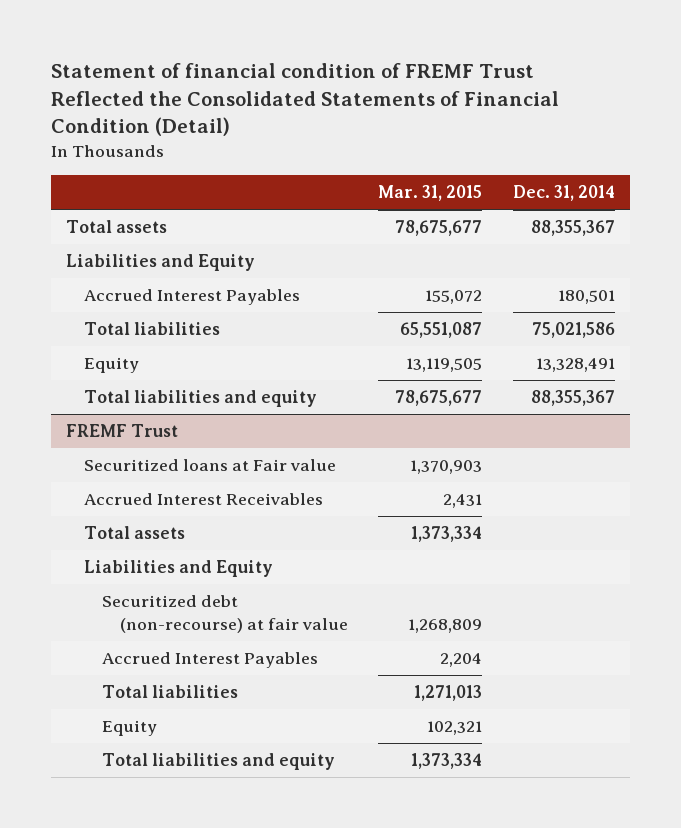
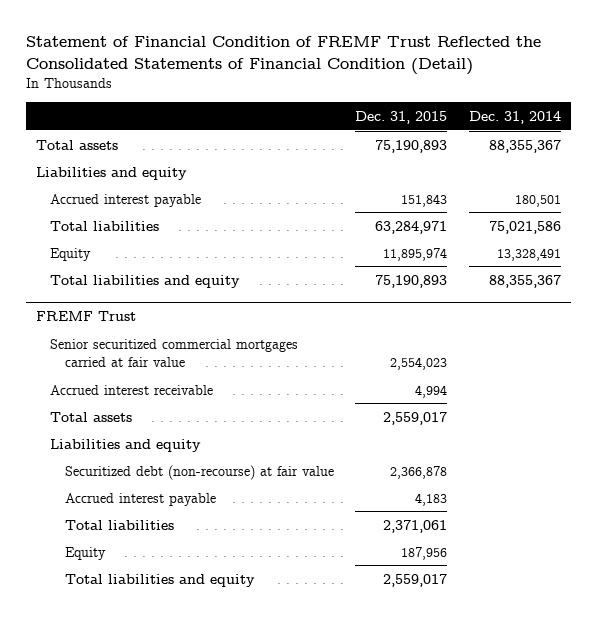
- Statement of financial condition of FREMF Trust Reflected the Consolidated Statements of Financial Condition (Detail)
+ Statement of Financial Condition of FREMF Trust Reflected the Consolidated Statements of Financial Condition (Detail)
- | Mar. 31, 2015 | Dec. 31, 2014
+ | Dec. 31, 2015 | Dec. 31, 2014
- Liabilities and Equity
- Accrued Interest Payables | 155,072 | 180,501
+ Liabilities and equity
+ Accrued interest payable | 151,843 | 180,501
@ FREMF Trust
- Securitized loans at Fair value | 1,370,903 |
- Accrued Interest Receivables | 2,431 |
+ Senior securitized commercial mortgages carried at fair value | 2,554,023 |
+ Accrued interest receivable | 4,994 |
- Liabilities and Equity
+ Liabilities and equity
- Accrued Interest Payables | 2,204 |
+ Accrued interest payable | 4,183 |

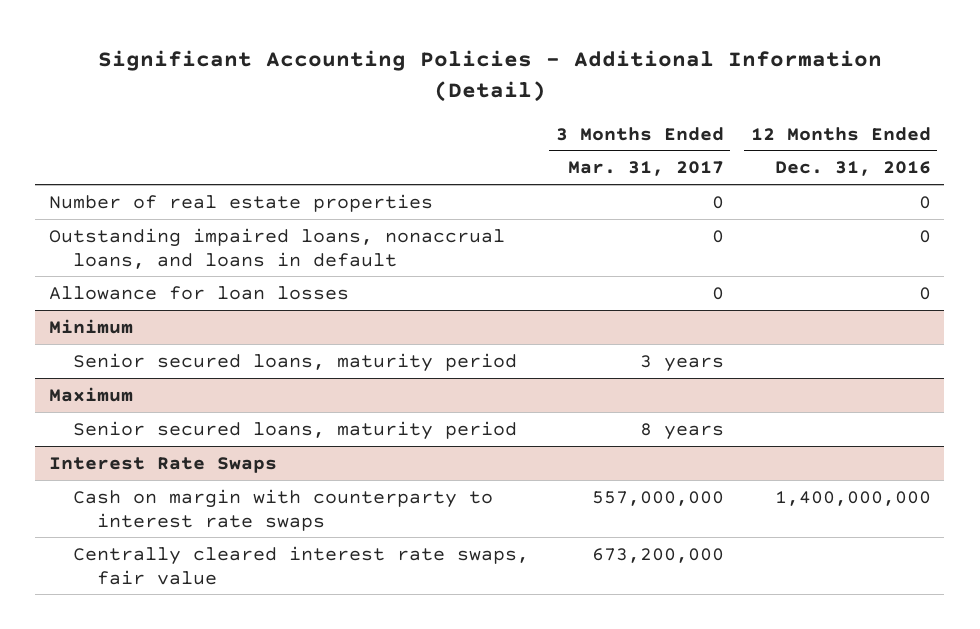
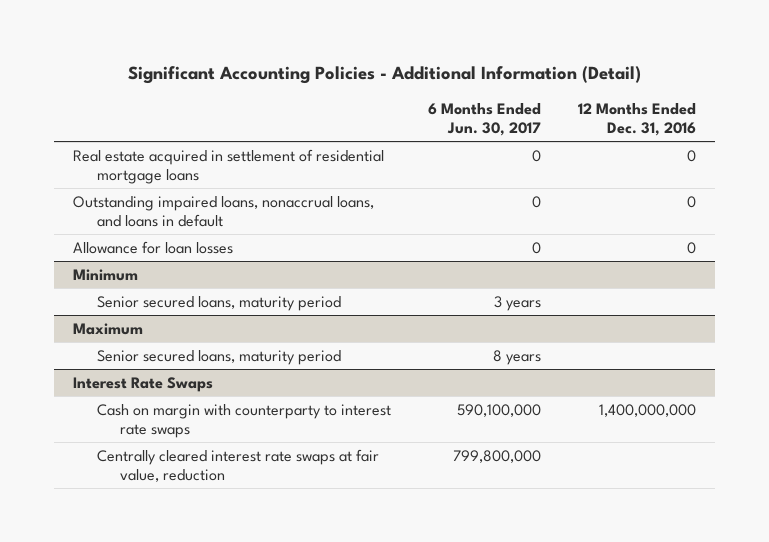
- | 3 Months Ended Mar. 31, 2017 | 12 Months Ended Dec. 31, 2016
+ | 6 Months Ended Jun. 30, 2017 | 12 Months Ended Dec. 31, 2016
- Number of real estate properties | 0 | 0
+ Real estate acquired in settlement of residential mortgage loans | 0 | 0
@ Interest Rate Swaps
- Centrally cleared interest rate swaps, fair value | 673,200,000 |
+ Centrally cleared interest rate swaps at fair value, reduction | 799,800,000 |

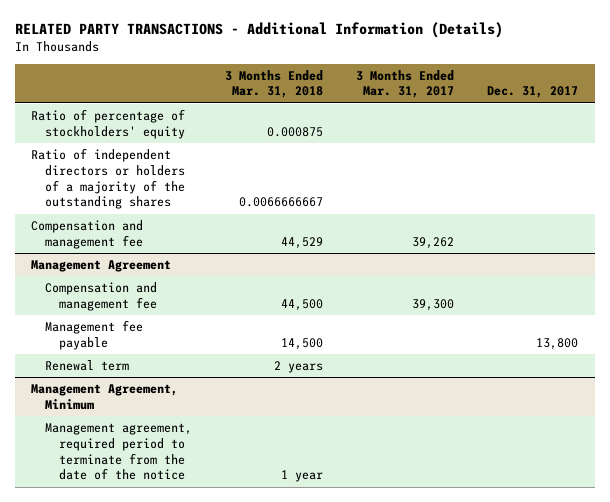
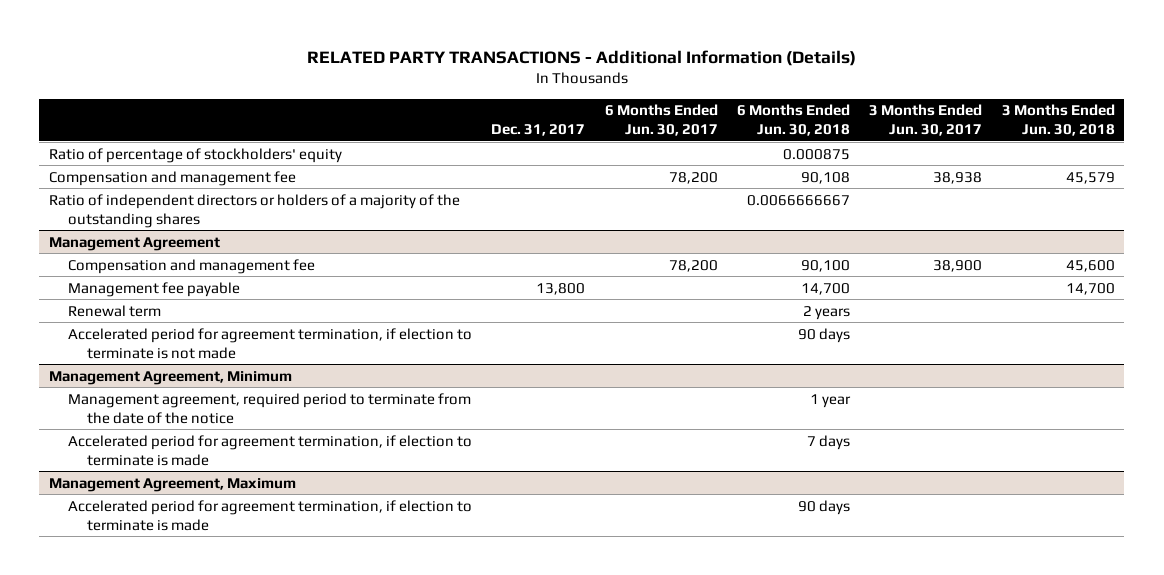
- | 3 Months Ended Mar. 31, 2018 | 3 Months Ended Mar. 31, 2017 | Dec. 31, 2017
+ | Dec. 31, 2017 | 6 Months Ended Jun. 30, 2017 | 6 Months Ended Jun. 30, 2018 | 3 Months Ended Jun. 30, 2017 | 3 Months Ended Jun. 30, 2018
moved down: Ratio of independent directors or holders of a majority of the outstanding shares | | | 0.0066666667 | |
@ Management Agreement
+ Accelerated period for agreement termination, if election to terminate is not made | | | 90 days | |
@ Management Agreement, Minimum
+ Accelerated period for agreement termination, if election to terminate is made | | | 7 days | |
+ Management Agreement, Maximum
+ Accelerated period for agreement termination, if election to terminate is made | | | 90 days | |

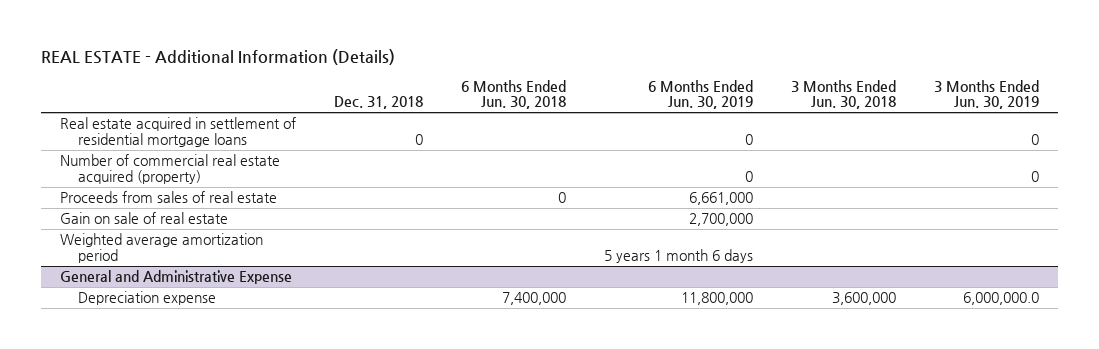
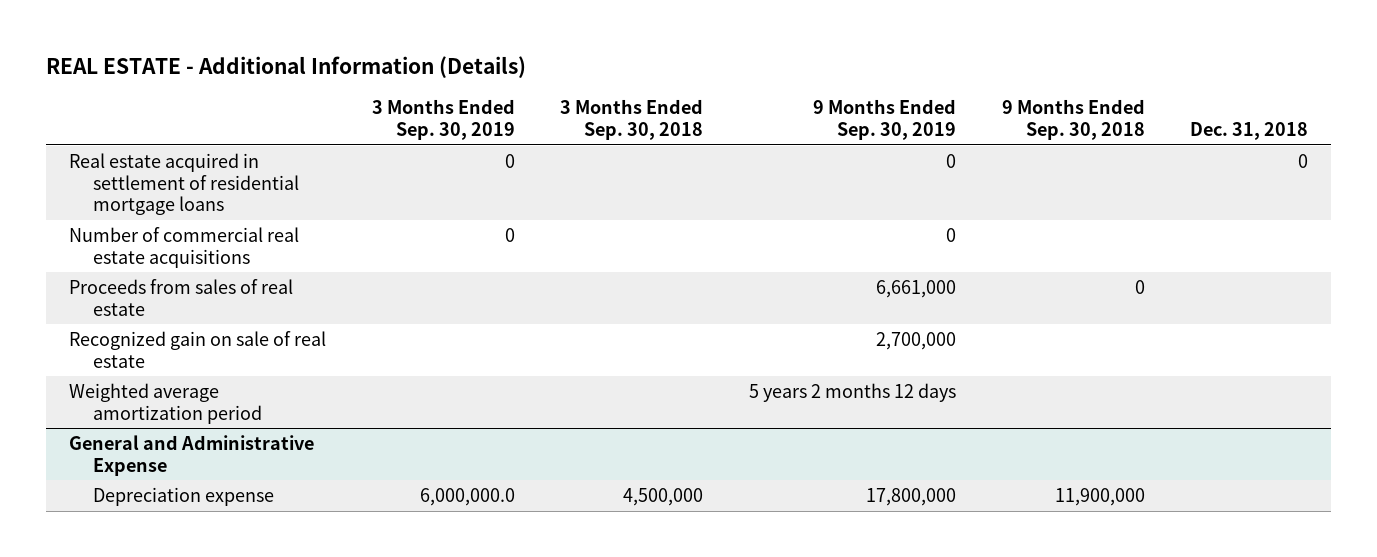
- | Dec. 31, 2018 | 6 Months Ended Jun. 30, 2018 | 6 Months Ended Jun. 30, 2019 | 3 Months Ended Jun. 30, 2018 | 3 Months Ended Jun. 30, 2019
+ | 3 Months Ended Sep. 30, 2019 | 3 Months Ended Sep. 30, 2018 | 9 Months Ended Sep. 30, 2019 | 9 Months Ended Sep. 30, 2018 | Dec. 31, 2018
- Number of commercial real estate acquired (property) | | | 0 | | 0
+ Number of commercial real estate acquisitions | 0 | | 0 | |
- Gain on sale of real estate | | | 2,700,000 | |
+ Recognized gain on sale of real estate | | | 2,700,000 | |

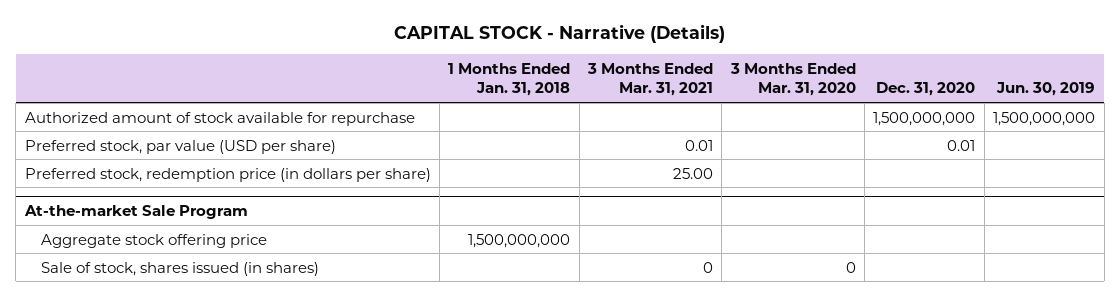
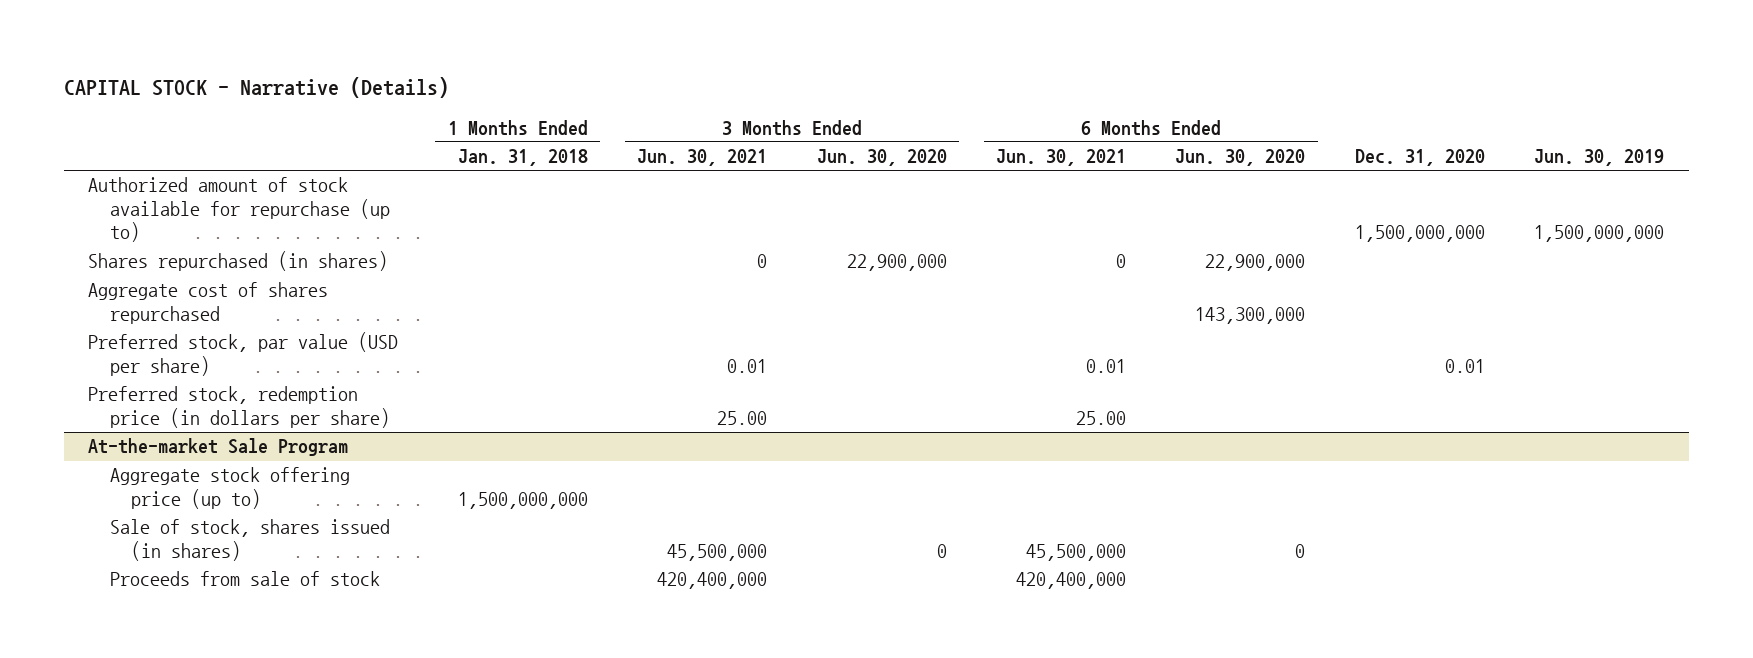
- | 1 Months Ended Jan. 31, 2018 | 3 Months Ended Mar. 31, 2021 | 3 Months Ended Mar. 31, 2020 | Dec. 31, 2020 | Jun. 30, 2019
+ | 1 Months Ended Jan. 31, 2018 | 3 Months Ended Jun. 30, 2021 | 3 Months Ended Jun. 30, 2020 | 6 Months Ended Jun. 30, 2021 | 6 Months Ended Jun. 30, 2020 | Dec. 31, 2020 | Jun. 30, 2019
- Authorized amount of stock available for repurchase | | | | 1,500,000,000 | 1,500,000,000
+ Authorized amount of stock available for repurchase (up to) | | | | | | 1,500,000,000 | 1,500,000,000
+ Shares repurchased (in shares) | | 0 | 22,900,000 | 0 | 22,900,000 | |
+ Aggregate cost of shares repurchased | | | | | 143,300,000 | |
@ At-the-market Sale Program
- Aggregate stock offering price | 1,500,000,000 | | | |
+ Aggregate stock offering price (up to) | 1,500,000,000 | | | | | |
+ Proceeds from sale of stock | | 420,400,000 | | 420,400,000 | | |

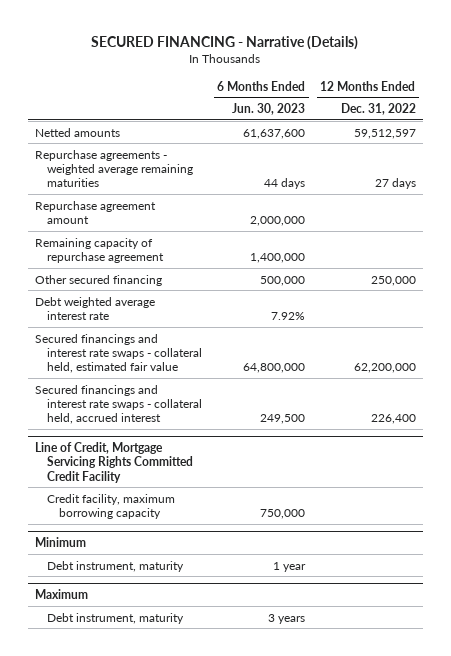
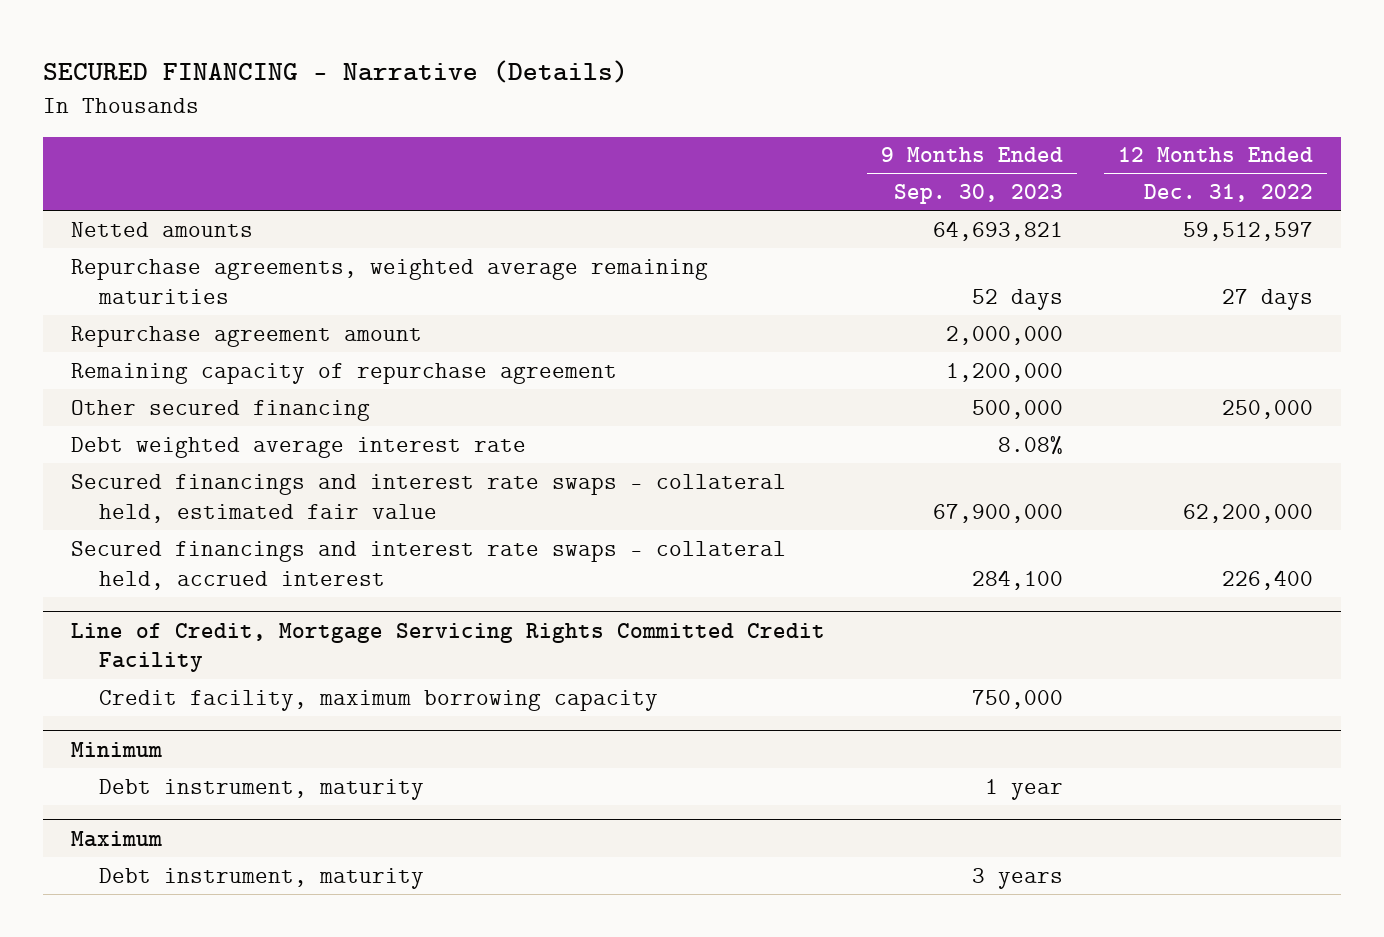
- | 6 Months Ended Jun. 30, 2023 | 12 Months Ended Dec. 31, 2022
+ | 9 Months Ended Sep. 30, 2023 | 12 Months Ended Dec. 31, 2022
- Repurchase agreements - weighted average remaining maturities | 44 days | 27 days
+ Repurchase agreements, weighted average remaining maturities | 52 days | 27 days

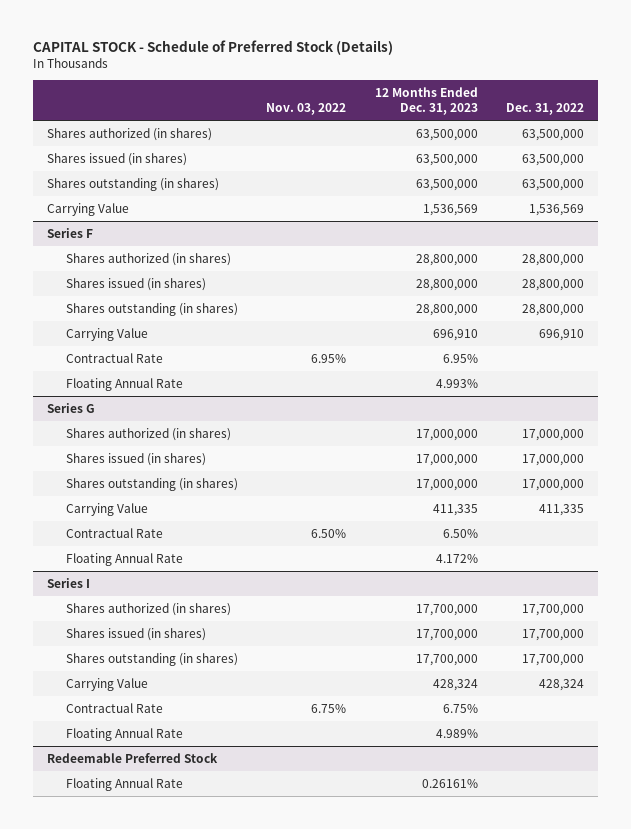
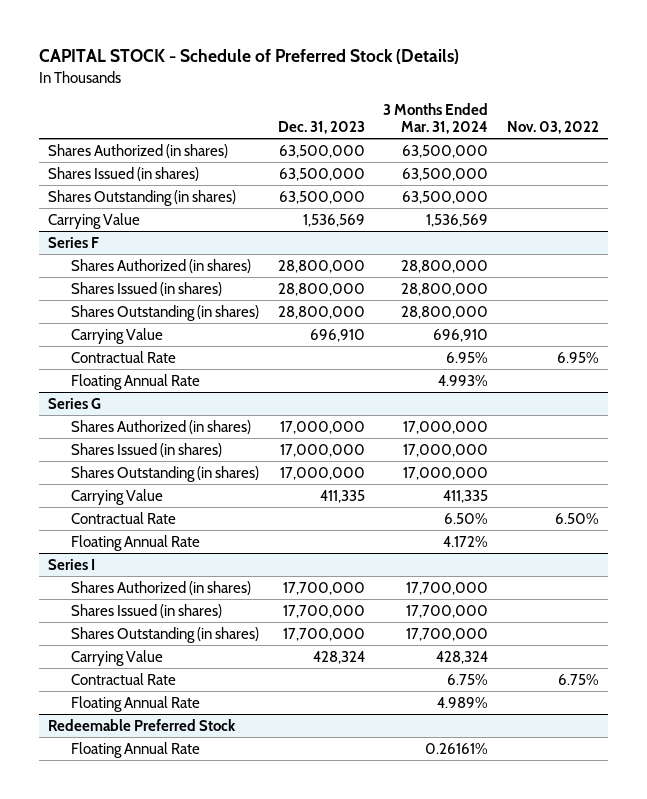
- | Nov. 03, 2022 | 12 Months Ended Dec. 31, 2023 | Dec. 31, 2022
+ | Dec. 31, 2023 | 3 Months Ended Mar. 31, 2024 | Nov. 03, 2022
- Shares authorized (in shares) | | 63,500,000 | 63,500,000
- Shares issued (in shares) | | 63,500,000 | 63,500,000
- Shares outstanding (in shares) | | 63,500,000 | 63,500,000
+ Shares Authorized (in shares) | 63,500,000 | 63,500,000 |
+ Shares Issued (in shares) | 63,500,000 | 63,500,000 |
+ Shares Outstanding (in shares) | 63,500,000 | 63,500,000 |
@ Series F
- Shares authorized (in shares) | | 28,800,000 | 28,800,000
- Shares issued (in shares) | | 28,800,000 | 28,800,000
- Shares outstanding (in shares) | | 28,800,000 | 28,800,000
+ Shares Authorized (in shares) | 28,800,000 | 28,800,000 |
+ Shares Issued (in shares) | 28,800,000 | 28,800,000 |
+ Shares Outstanding (in shares) | 28,800,000 | 28,800,000 |
@ Series G
- Shares authorized (in shares) | | 17,000,000 | 17,000,000
- Shares issued (in shares) | | 17,000,000 | 17,000,000
- Shares outstanding (in shares) | | 17,000,000 | 17,000,000
+ Shares Authorized (in shares) | 17,000,000 | 17,000,000 |
+ Shares Issued (in shares) | 17,000,000 | 17,000,000 |
+ Shares Outstanding (in shares) | 17,000,000 | 17,000,000 |
@ Series I
- Shares authorized (in shares) | | 17,700,000 | 17,700,000
- Shares issued (in shares) | | 17,700,000 | 17,700,000
- Shares outstanding (in shares) | | 17,700,000 | 17,700,000
+ Shares Authorized (in shares) | 17,700,000 | 17,700,000 |
+ Shares Issued (in shares) | 17,700,000 | 17,700,000 |
+ Shares Outstanding (in shares) | 17,700,000 | 17,700,000 |

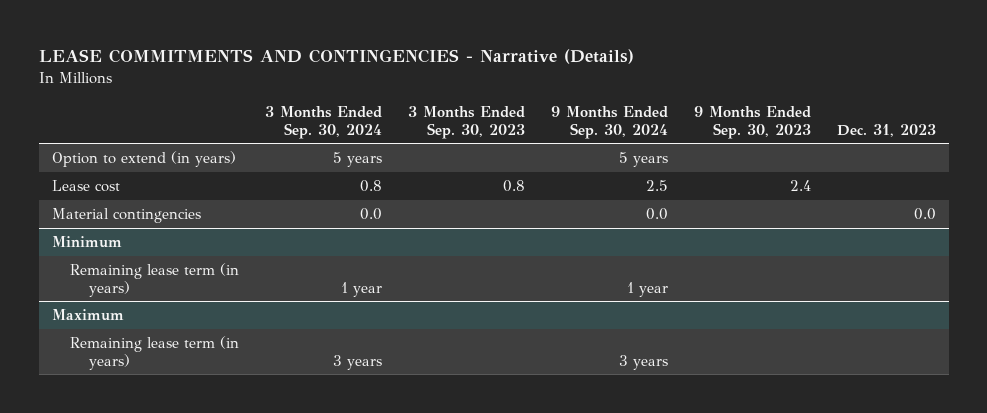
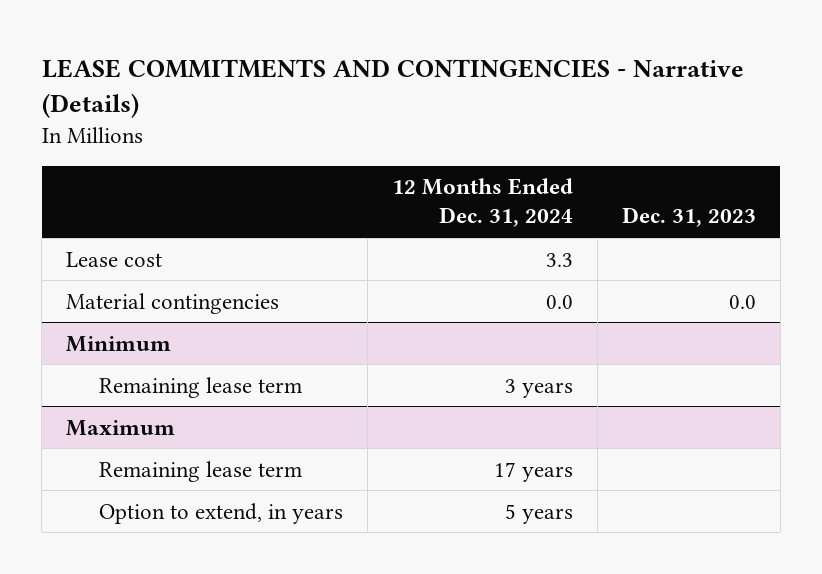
- | 3 Months Ended Sep. 30, 2024 | 3 Months Ended Sep. 30, 2023 | 9 Months Ended Sep. 30, 2024 | 9 Months Ended Sep. 30, 2023 | Dec. 31, 2023
+ | 12 Months Ended Dec. 31, 2024 | Dec. 31, 2023
- Option to extend (in years) | 5 years | | 5 years | |
@ Minimum
- Remaining lease term (in years) | 1 year | | 1 year | |
+ Remaining lease term | 3 years |
@ Maximum
- Remaining lease term (in years) | 3 years | | 3 years | |
+ Remaining lease term | 17 years |
+ Option to extend, in years | 5 years |

